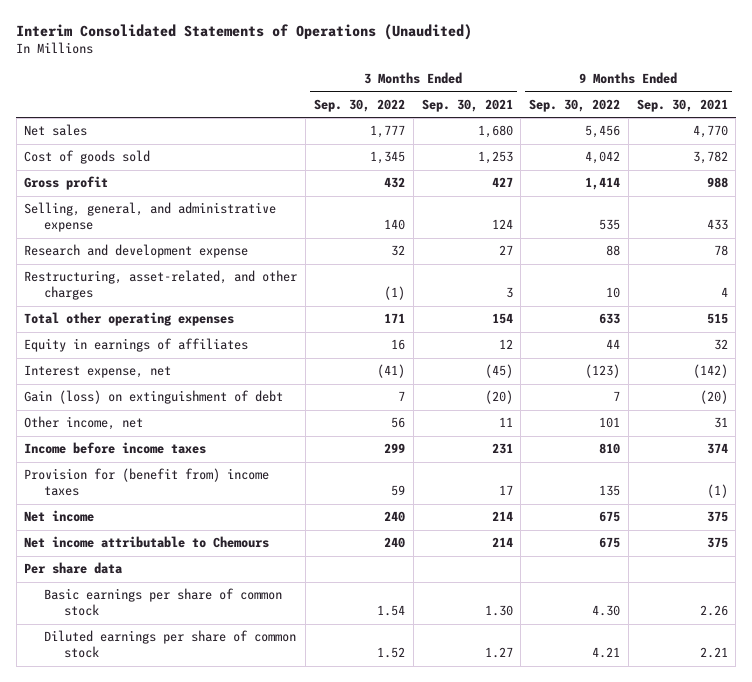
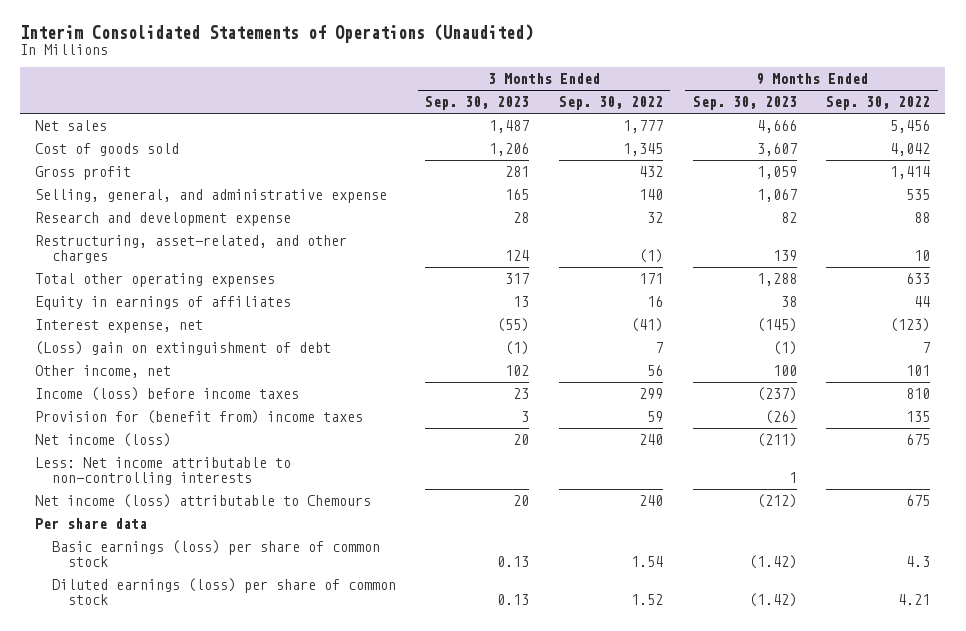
- | 3 Months Ended Sep. 30, 2022 | 3 Months Ended Sep. 30, 2021 | 9 Months Ended Sep. 30, 2022 | 9 Months Ended Sep. 30, 2021
+ | 3 Months Ended Sep. 30, 2023 | 3 Months Ended Sep. 30, 2022 | 9 Months Ended Sep. 30, 2023 | 9 Months Ended Sep. 30, 2022
- Gain (loss) on extinguishment of debt | 7 | (20) | 7 | (20)
+ (Loss) gain on extinguishment of debt | (1) | 7 | (1) | 7
- Income before income taxes | 299 | 231 | 810 | 374
+ Income (loss) before income taxes | 23 | 299 | (237) | 810
- Net income | 240 | 214 | 675 | 375
- Net income attributable to Chemours | 240 | 214 | 675 | 375
+ Net income (loss) | 20 | 240 | (211) | 675
+ Less: Net income attributable to non-controlling interests | | | 1 |
+ Net income (loss) attributable to Chemours | 20 | 240 | (212) | 675
- Basic earnings per share of common stock | 1.54 | 1.30 | 4.30 | 2.26
- Diluted earnings per share of common stock | 1.52 | 1.27 | 4.21 | 2.21
+ Basic earnings (loss) per share of common stock | 0.13 | 1.54 | (1.42) | 4.3
+ Diluted earnings (loss) per share of common stock | 0.13 | 1.52 | (1.42) | 4.21

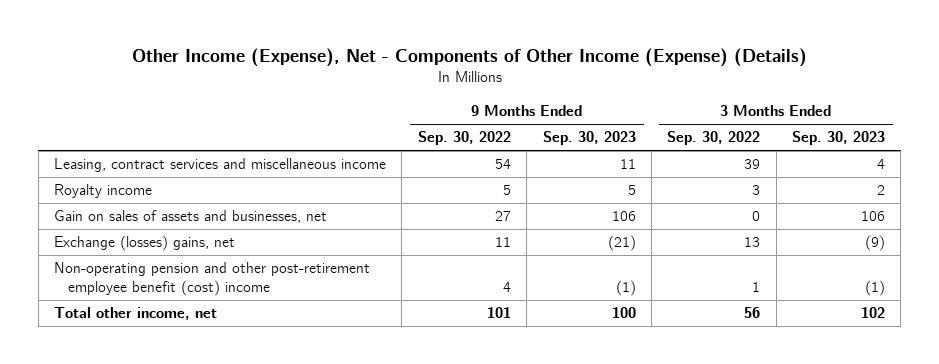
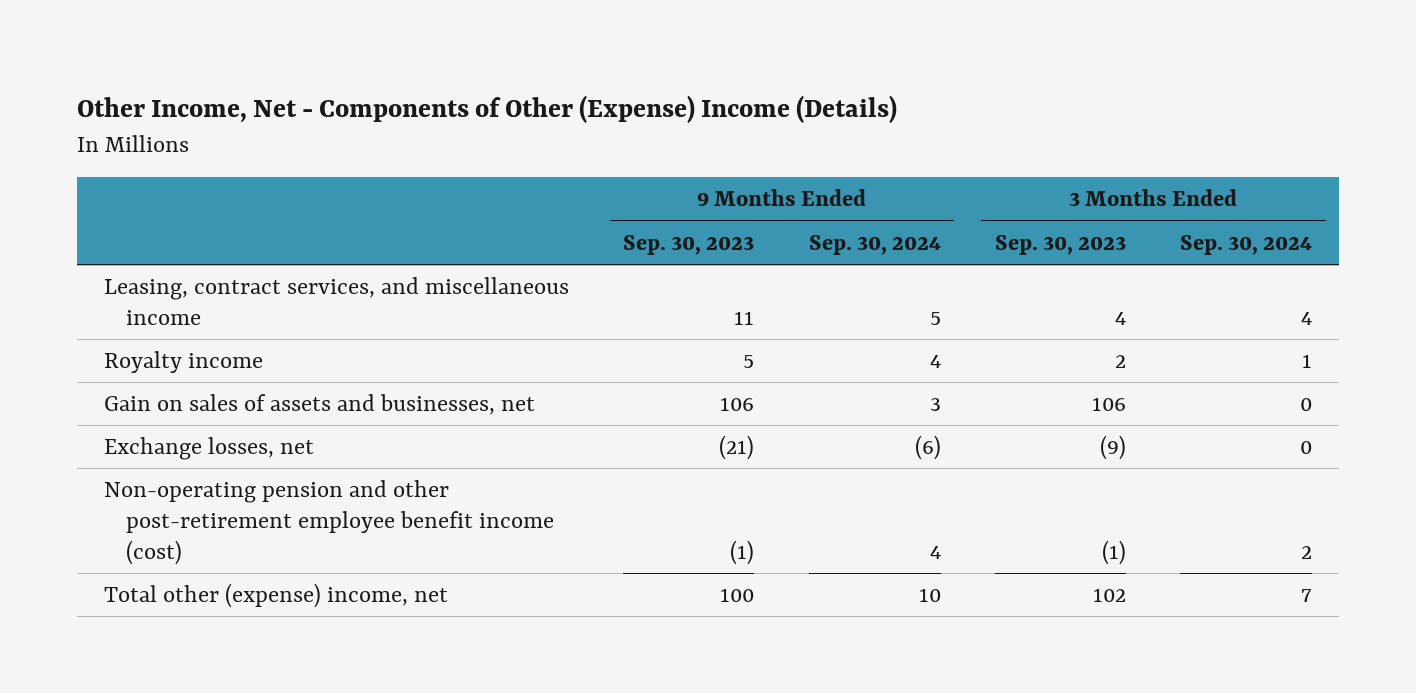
- Other Income (Expense), Net - Components of Other Income (Expense) (Details)
+ Other Income, Net - Components of Other (Expense) Income (Details)
- | 9 Months Ended Sep. 30, 2022 | 9 Months Ended Sep. 30, 2023 | 3 Months Ended Sep. 30, 2022 | 3 Months Ended Sep. 30, 2023
+ | 9 Months Ended Sep. 30, 2023 | 9 Months Ended Sep. 30, 2024 | 3 Months Ended Sep. 30, 2023 | 3 Months Ended Sep. 30, 2024
- Leasing, contract services and miscellaneous income | 54 | 11 | 39 | 4
+ Leasing, contract services, and miscellaneous income | 11 | 5 | 4 | 4
- Exchange (losses) gains, net | 11 | (21) | 13 | (9)
- Non-operating pension and other post-retirement employee benefit (cost) income | 4 | (1) | 1 | (1)
- Total other income, net | 101 | 100 | 56 | 102
+ Exchange losses, net | (21) | (6) | (9) | 0
+ Non-operating pension and other post-retirement employee benefit income (cost) | (1) | 4 | (1) | 2
+ Total other (expense) income, net | 100 | 10 | 102 | 7

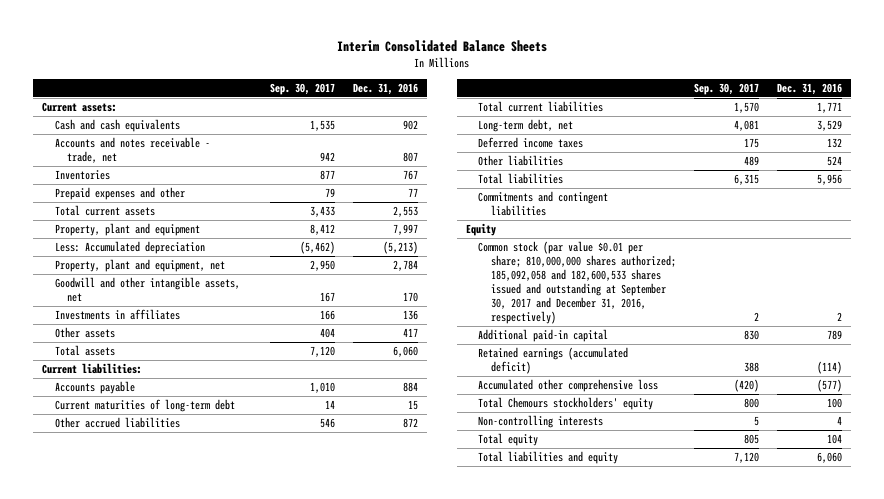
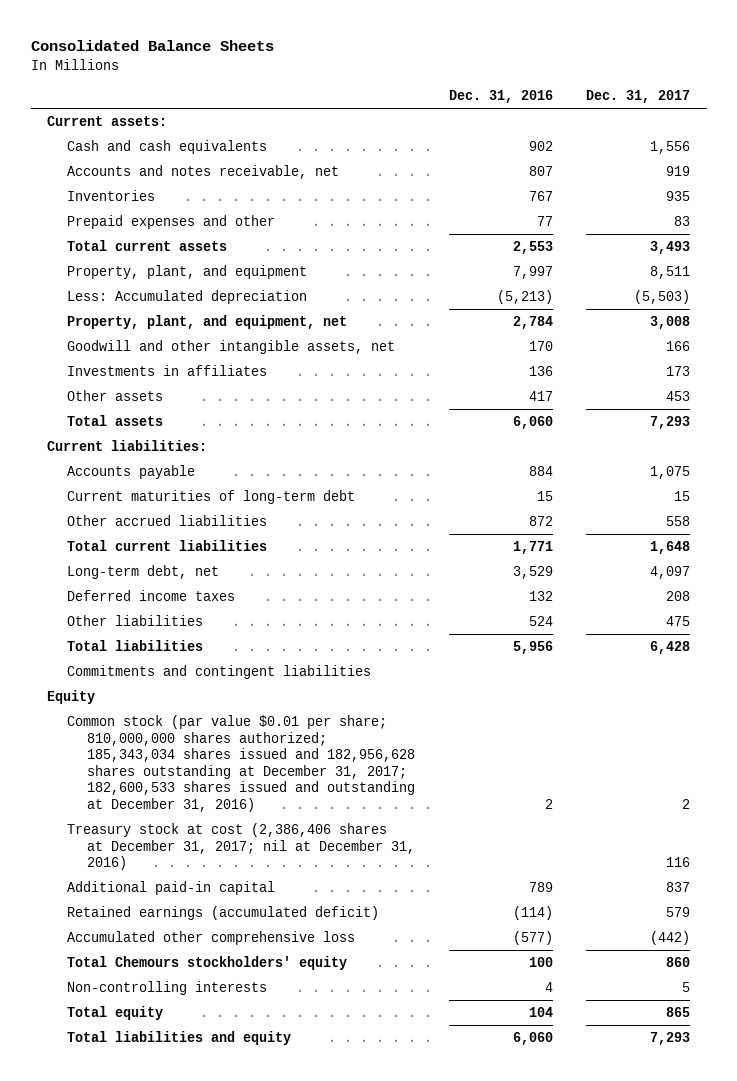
- Interim Consolidated Balance Sheets
+ Consolidated Balance Sheets
- | Sep. 30, 2017 | Dec. 31, 2016
+ | Dec. 31, 2016 | Dec. 31, 2017
- Accounts and notes receivable - trade, net | 942 | 807
+ Accounts and notes receivable, net | 807 | 919
- Property, plant and equipment | 8,412 | 7,997
+ Property, plant, and equipment | 7,997 | 8,511
- Property, plant and equipment, net | 2,950 | 2,784
+ Property, plant, and equipment, net | 2,784 | 3,008
- Common stock (par value $0.01 per share; 810,000,000 shares authorized; 185,092,058 and 182,600,533 shares issued and outstanding at September 30, 2017 and December 31, 2016, respectively) | 2 | 2
+ Common stock (par value $0.01 per share; 810,000,000 shares authorized; 185,343,034 shares issued and 182,956,628 shares outstanding at December 31, 2017; 182,600,533 shares issued and outstanding at December 31, 2016) | 2 | 2
+ Treasury stock at cost (2,386,406 shares at December 31, 2017; nil at December 31, 2016) | | 116

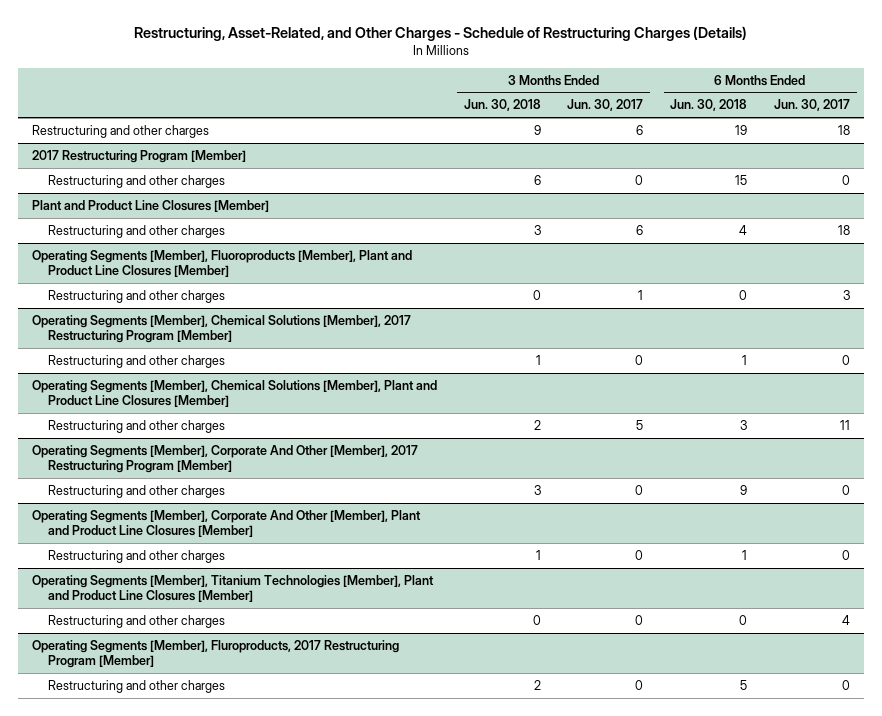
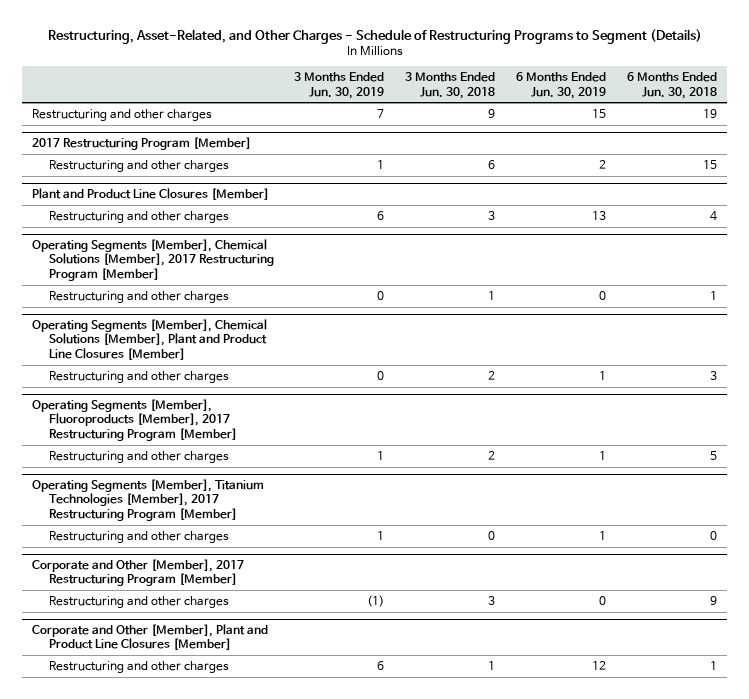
- Restructuring, Asset-Related, and Other Charges - Schedule of Restructuring Charges (Details)
+ Restructuring, Asset-Related, and Other Charges - Schedule of Restructuring Programs to Segment (Details)
- | 3 Months Ended Jun. 30, 2018 | 3 Months Ended Jun. 30, 2017 | 6 Months Ended Jun. 30, 2018 | 6 Months Ended Jun. 30, 2017
+ | 3 Months Ended Jun. 30, 2019 | 3 Months Ended Jun. 30, 2018 | 6 Months Ended Jun. 30, 2019 | 6 Months Ended Jun. 30, 2018
- Operating Segments [Member], Fluoroproducts [Member], Plant and Product Line Closures [Member]
- Restructuring and other charges | 0 | 1 | 0 | 3
- Operating Segments [Member], Corporate And Other [Member], 2017 Restructuring Program [Member]
+ Operating Segments [Member], Fluoroproducts [Member], 2017 Restructuring Program [Member]
+ Restructuring and other charges | 1 | 2 | 1 | 5
+ Operating Segments [Member], Titanium Technologies [Member], 2017 Restructuring Program [Member]
+ Restructuring and other charges | 1 | 0 | 1 | 0
+ Corporate and Other [Member], 2017 Restructuring Program [Member]
- Operating Segments [Member], Corporate And Other [Member], Plant and Product Line Closures [Member]
+ Corporate and Other [Member], Plant and Product Line Closures [Member]
- Operating Segments [Member], Titanium Technologies [Member], Plant and Product Line Closures [Member]
- Restructuring and other charges | 0 | 0 | 0 | 4
- Operating Segments [Member], Fluroproducts, 2017 Restructuring Program [Member]
- Restructuring and other charges | 2 | 0 | 5 | 0

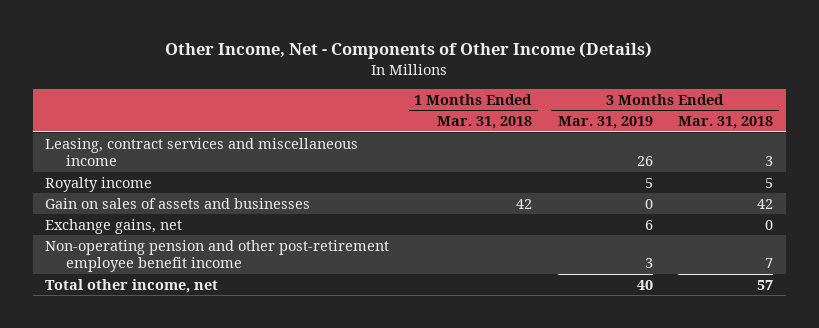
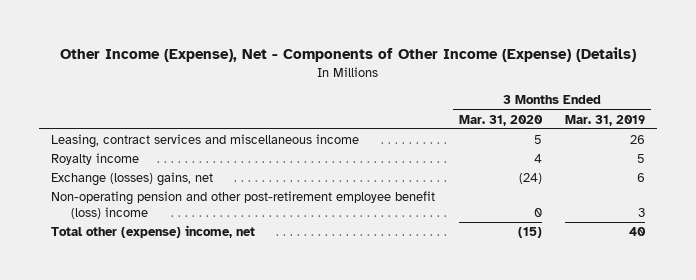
- Other Income, Net - Components of Other Income (Details)
+ Other Income (Expense), Net - Components of Other Income (Expense) (Details)
- | 1 Months Ended Mar. 31, 2018 | 3 Months Ended Mar. 31, 2019 | 3 Months Ended Mar. 31, 2018
+ | 3 Months Ended Mar. 31, 2020 | 3 Months Ended Mar. 31, 2019
- Gain on sales of assets and businesses | 42 | 0 | 42
- Exchange gains, net | | 6 | 0
- Non-operating pension and other post-retirement employee benefit income | | 3 | 7
- Total other income, net | | 40 | 57
+ Exchange (losses) gains, net | (24) | 6
+ Non-operating pension and other post-retirement employee benefit (loss) income | 0 | 3
+ Total other (expense) income, net | (15) | 40

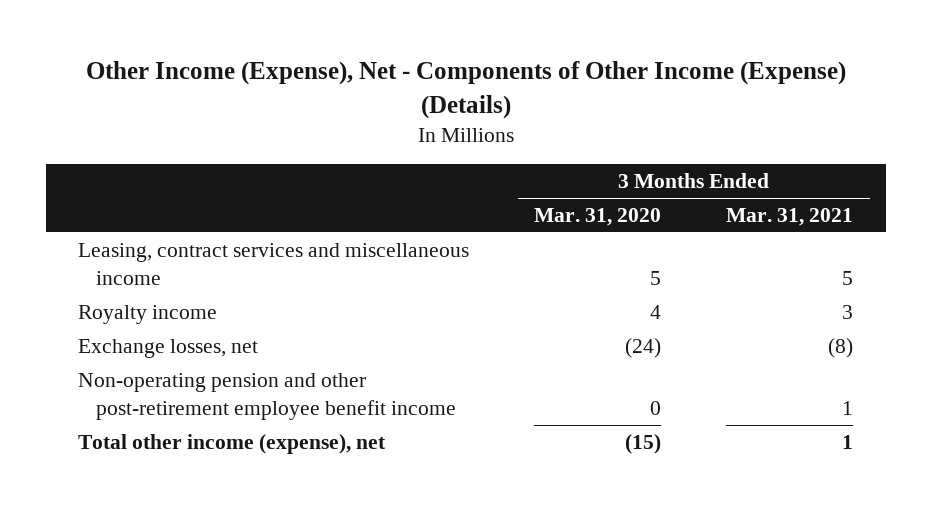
- | 3 Months Ended Mar. 31, 2020 | 3 Months Ended Mar. 31, 2019
+ | 3 Months Ended Mar. 31, 2020 | 3 Months Ended Mar. 31, 2021
- Exchange (losses) gains, net | (24) | 6
- Non-operating pension and other post-retirement employee benefit (loss) income | 0 | 3
- Total other (expense) income, net | (15) | 40
+ Exchange losses, net | (24) | (8)
+ Non-operating pension and other post-retirement employee benefit income | 0 | 1
+ Total other income (expense), net | (15) | 1

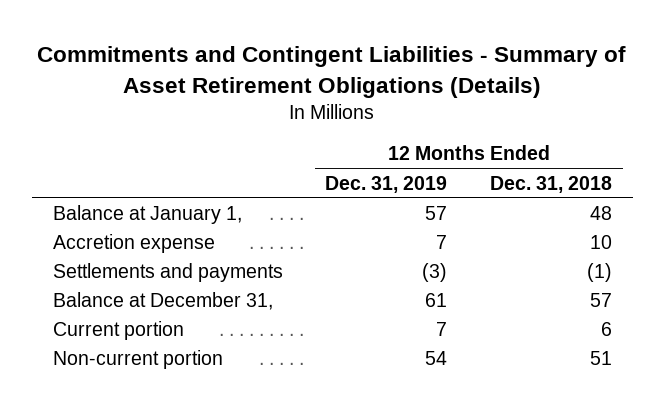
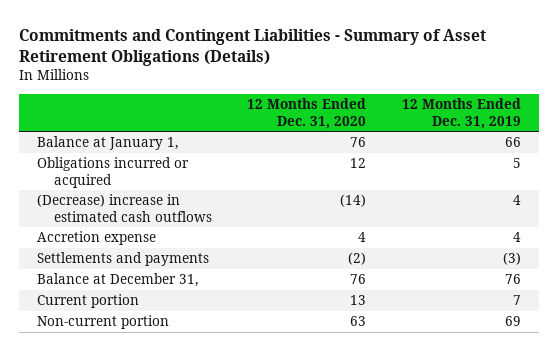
- | 12 Months Ended Dec. 31, 2019 | 12 Months Ended Dec. 31, 2018
+ | 12 Months Ended Dec. 31, 2020 | 12 Months Ended Dec. 31, 2019
- Balance at January 1, | 57 | 48
- Accretion expense | 7 | 10
+ Balance at January 1, | 76 | 66
+ Obligations incurred or acquired | 12 | 5
+ (Decrease) increase in estimated cash outflows | (14) | 4
+ Accretion expense | 4 | 4
- Balance at December 31, | 61 | 57
+ Balance at December 31, | 76 | 76
- Non-current portion | 54 | 51
+ Non-current portion | 63 | 69

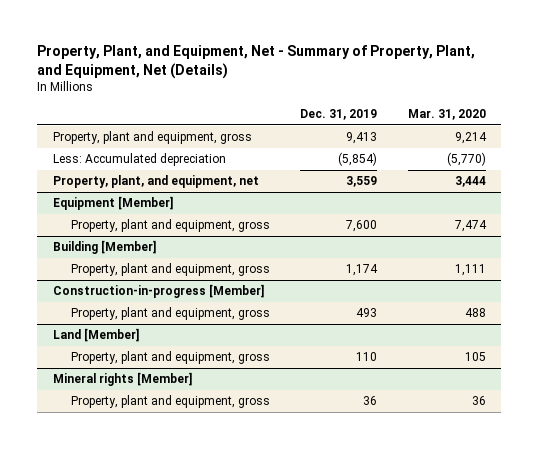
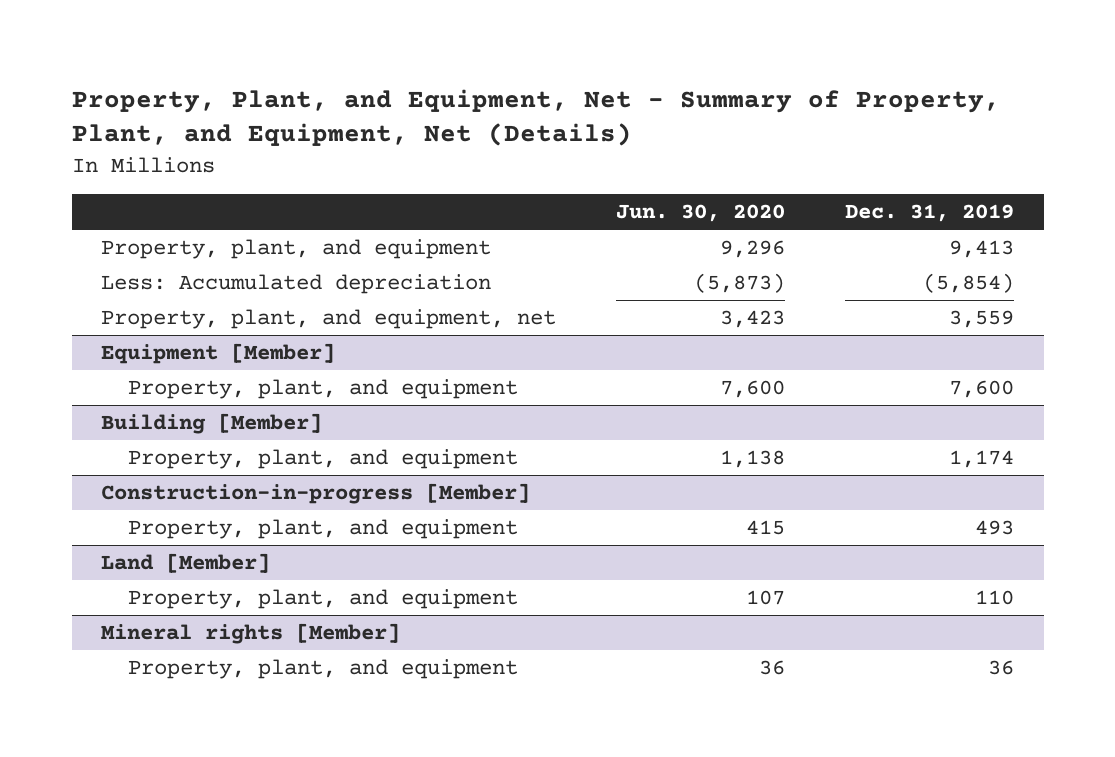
- | Dec. 31, 2019 | Mar. 31, 2020
+ | Jun. 30, 2020 | Dec. 31, 2019
- Property, plant and equipment, gross | 9,413 | 9,214
+ Property, plant, and equipment | 9,296 | 9,413
@ Equipment [Member]
- Property, plant and equipment, gross | 7,600 | 7,474
+ Property, plant, and equipment | 7,600 | 7,600
@ Building [Member]
- Property, plant and equipment, gross | 1,174 | 1,111
+ Property, plant, and equipment | 1,138 | 1,174
@ Construction-in-progress [Member]
- Property, plant and equipment, gross | 493 | 488
+ Property, plant, and equipment | 415 | 493
@ Land [Member]
- Property, plant and equipment, gross | 110 | 105
+ Property, plant, and equipment | 107 | 110
@ Mineral rights [Member]
- Property, plant and equipment, gross | 36 | 36
+ Property, plant, and equipment | 36 | 36

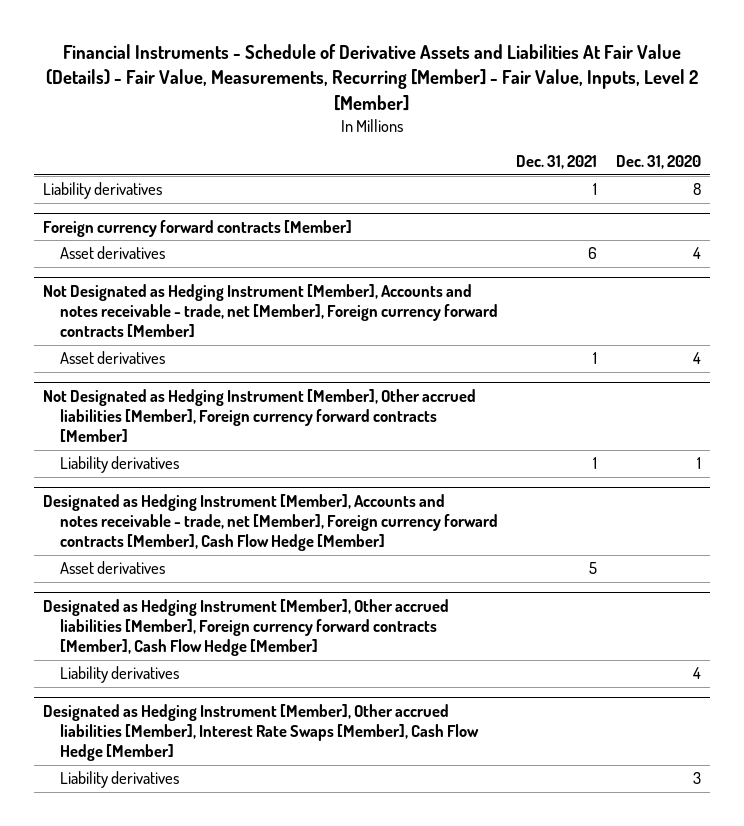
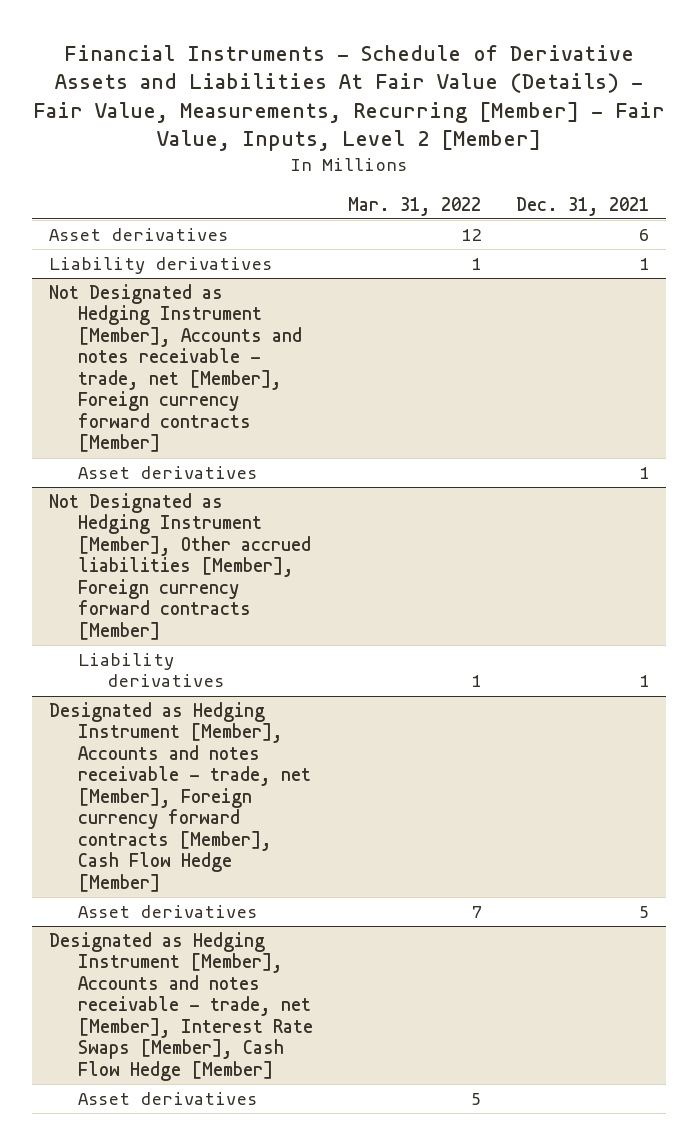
- | Dec. 31, 2021 | Dec. 31, 2020
+ | Mar. 31, 2022 | Dec. 31, 2021
- Foreign currency forward contracts [Member]
moved down: Liability derivatives | 1 | 1
- Designated as Hedging Instrument [Member], Other accrued liabilities [Member], Foreign currency forward contracts [Member], Cash Flow Hedge [Member]
- Liability derivatives | | 4
- Designated as Hedging Instrument [Member], Other accrued liabilities [Member], Interest Rate Swaps [Member], Cash Flow Hedge [Member]
- Liability derivatives | | 3
+ Designated as Hedging Instrument [Member], Accounts and notes receivable - trade, net [Member], Interest Rate Swaps [Member], Cash Flow Hedge [Member]
+ Asset derivatives | 5 |

